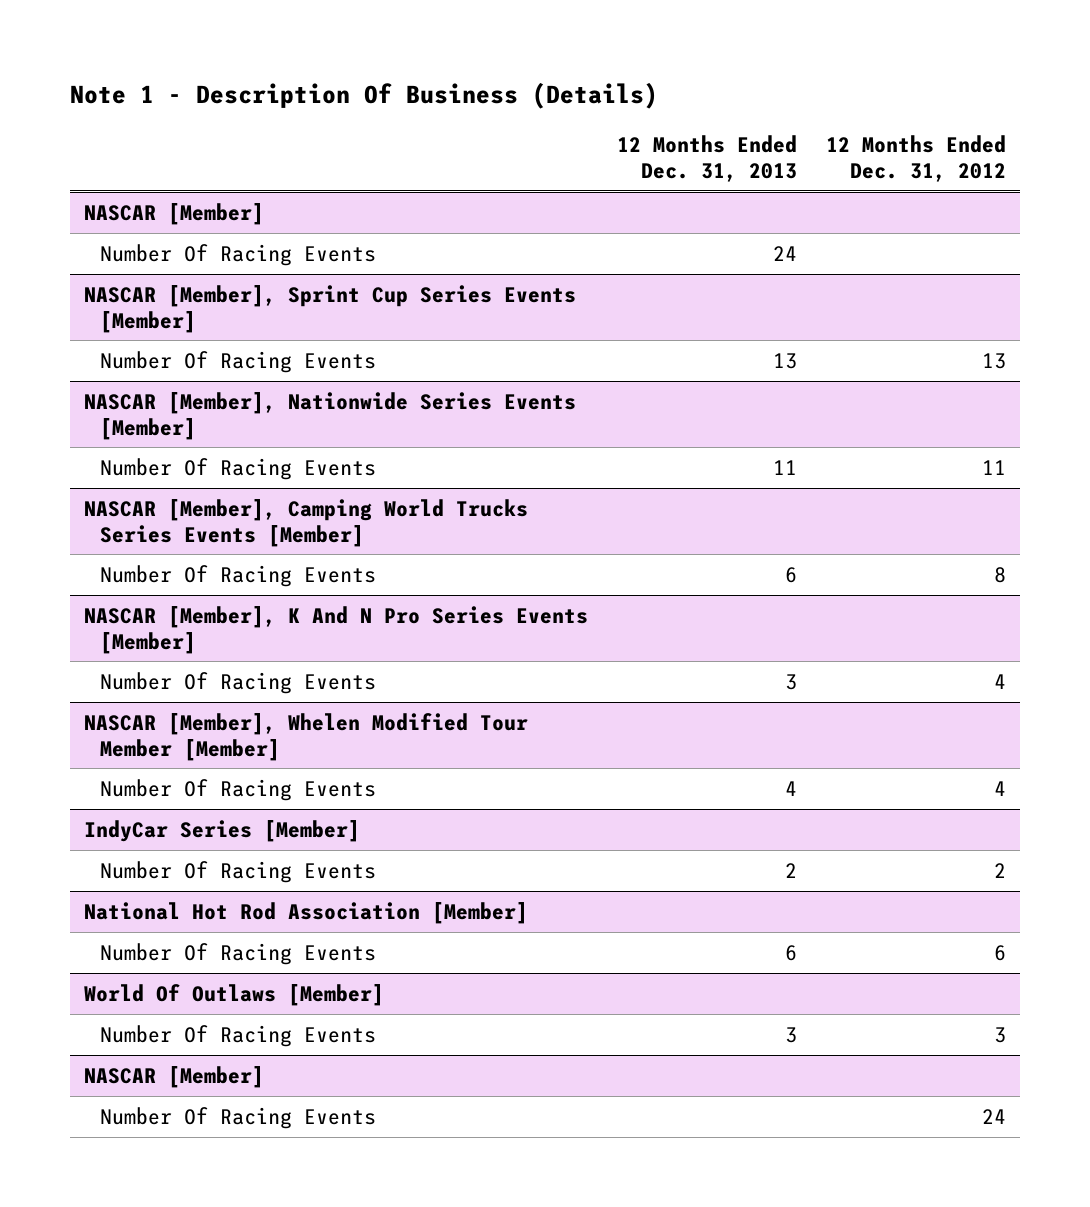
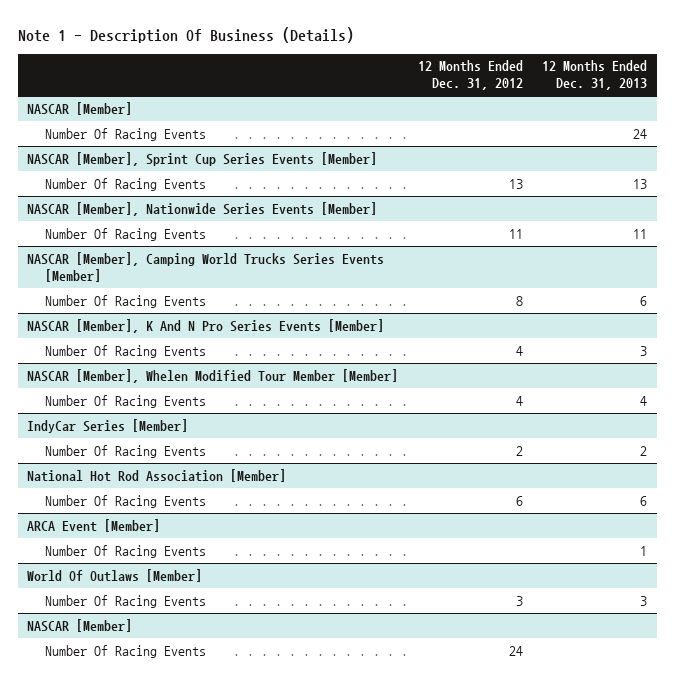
- | 12 Months Ended Dec. 31, 2013 | 12 Months Ended Dec. 31, 2012
+ | 12 Months Ended Dec. 31, 2012 | 12 Months Ended Dec. 31, 2013
+ ARCA Event [Member]
+ Number Of Racing Events | | 1

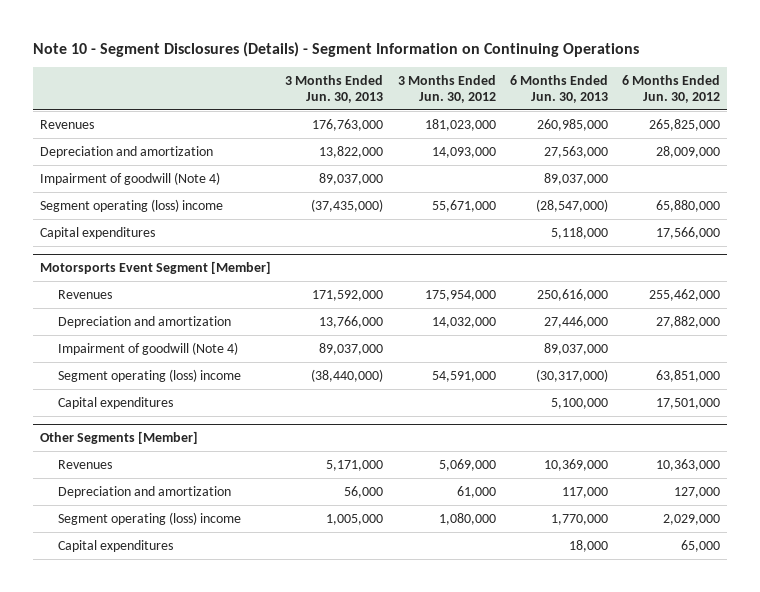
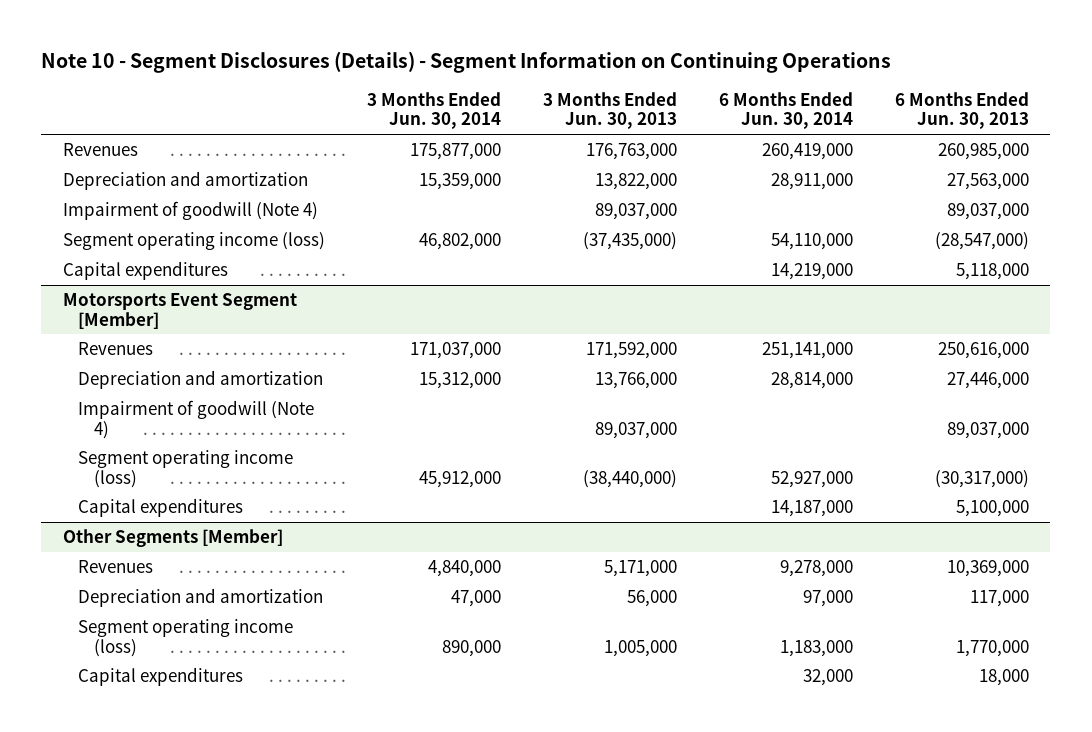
- | 3 Months Ended Jun. 30, 2013 | 3 Months Ended Jun. 30, 2012 | 6 Months Ended Jun. 30, 2013 | 6 Months Ended Jun. 30, 2012
+ | 3 Months Ended Jun. 30, 2014 | 3 Months Ended Jun. 30, 2013 | 6 Months Ended Jun. 30, 2014 | 6 Months Ended Jun. 30, 2013
- Segment operating (loss) income | (37,435,000) | 55,671,000 | (28,547,000) | 65,880,000
+ Segment operating income (loss) | 46,802,000 | (37,435,000) | 54,110,000 | (28,547,000)
@ Motorsports Event Segment [Member]
- Segment operating (loss) income | (38,440,000) | 54,591,000 | (30,317,000) | 63,851,000
+ Segment operating income (loss) | 45,912,000 | (38,440,000) | 52,927,000 | (30,317,000)
@ Other Segments [Member]
- Segment operating (loss) income | 1,005,000 | 1,080,000 | 1,770,000 | 2,029,000
+ Segment operating income (loss) | 890,000 | 1,005,000 | 1,183,000 | 1,770,000

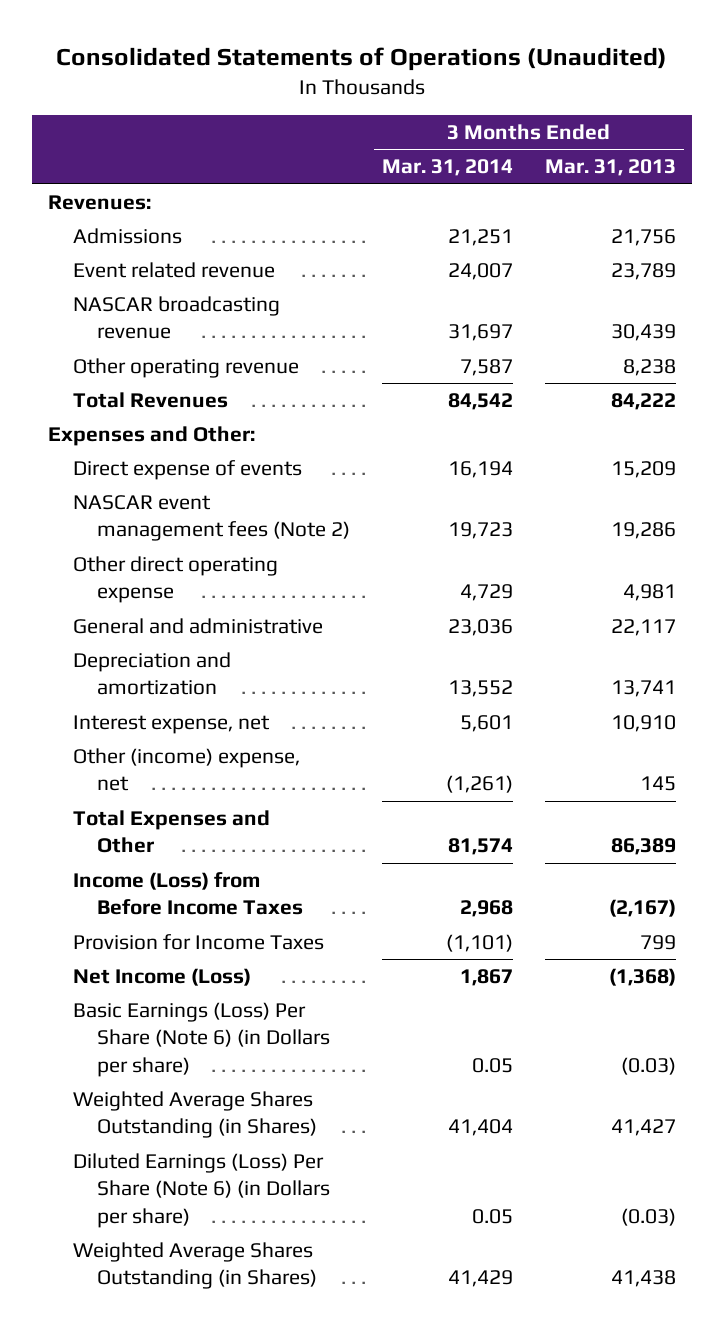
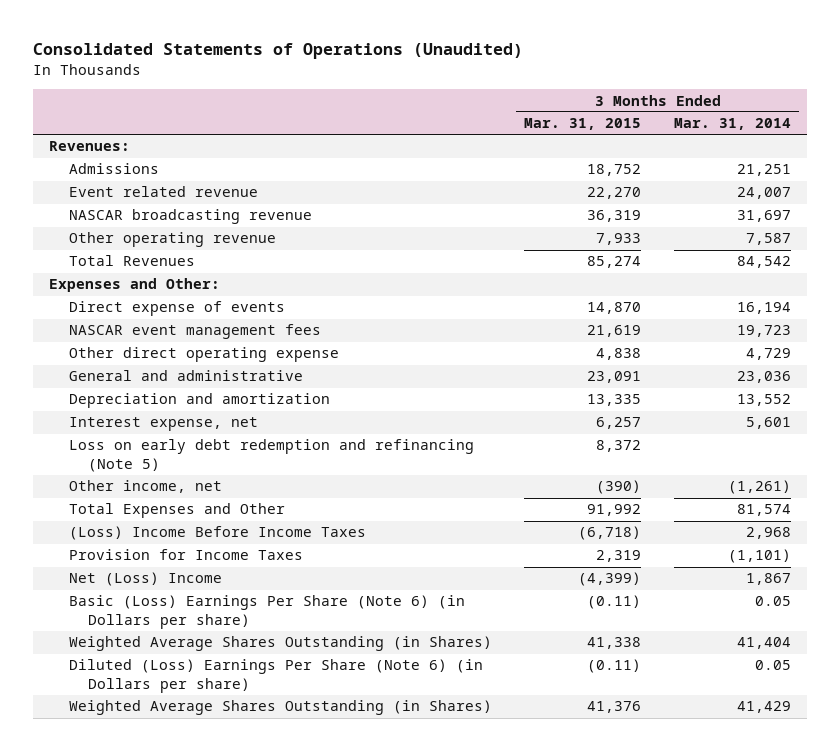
- | 3 Months Ended Mar. 31, 2014 | 3 Months Ended Mar. 31, 2013
+ | 3 Months Ended Mar. 31, 2015 | 3 Months Ended Mar. 31, 2014
- NASCAR event management fees (Note 2) | 19,723 | 19,286
+ NASCAR event management fees | 21,619 | 19,723
- Other (income) expense, net | (1,261) | 145
+ Loss on early debt redemption and refinancing (Note 5) | 8,372 |
+ Other income, net | (390) | (1,261)
- Income (Loss) from Before Income Taxes | 2,968 | (2,167)
+ (Loss) Income Before Income Taxes | (6,718) | 2,968
- Net Income (Loss) | 1,867 | (1,368)
- Basic Earnings (Loss) Per Share (Note 6) (in Dollars per share) | 0.05 | (0.03)
+ Net (Loss) Income | (4,399) | 1,867
+ Basic (Loss) Earnings Per Share (Note 6) (in Dollars per share) | (0.11) | 0.05
- Diluted Earnings (Loss) Per Share (Note 6) (in Dollars per share) | 0.05 | (0.03)
+ Diluted (Loss) Earnings Per Share (Note 6) (in Dollars per share) | (0.11) | 0.05

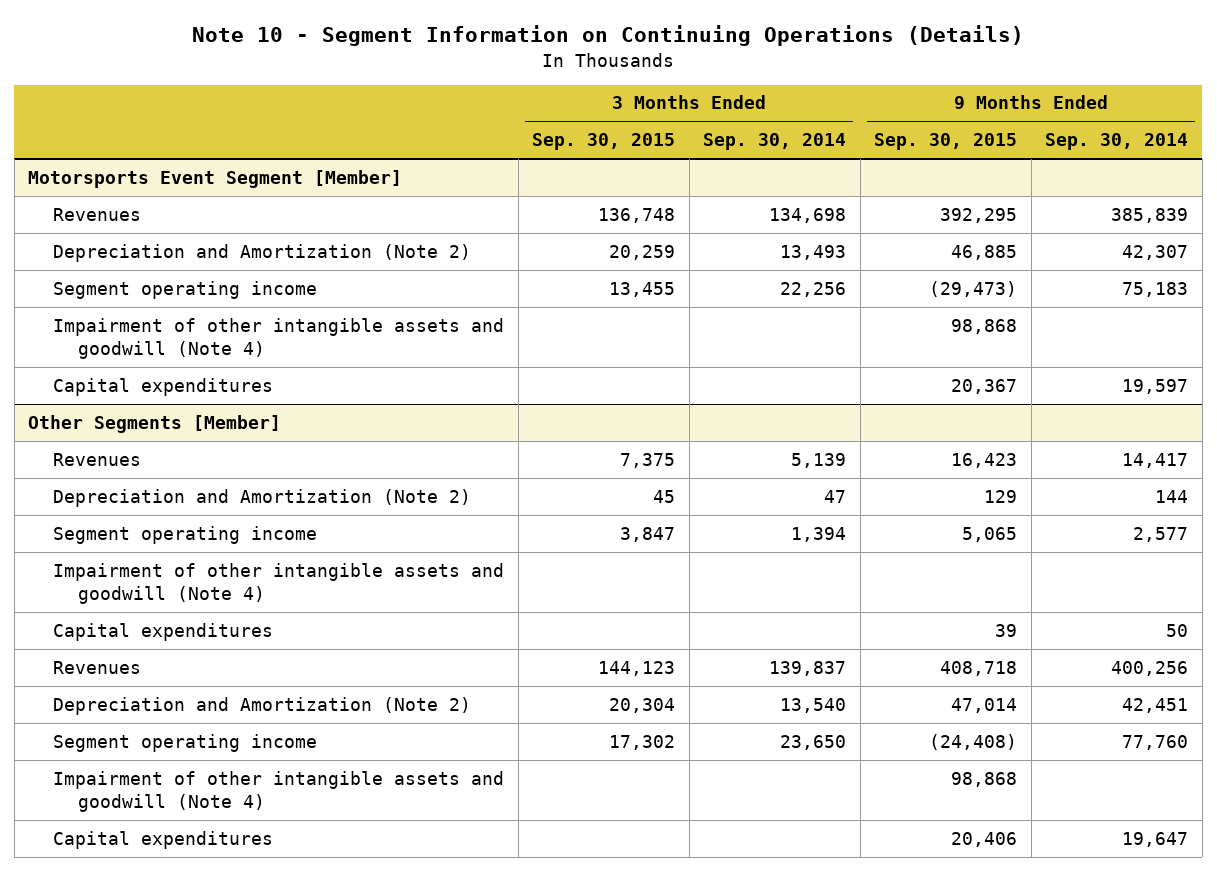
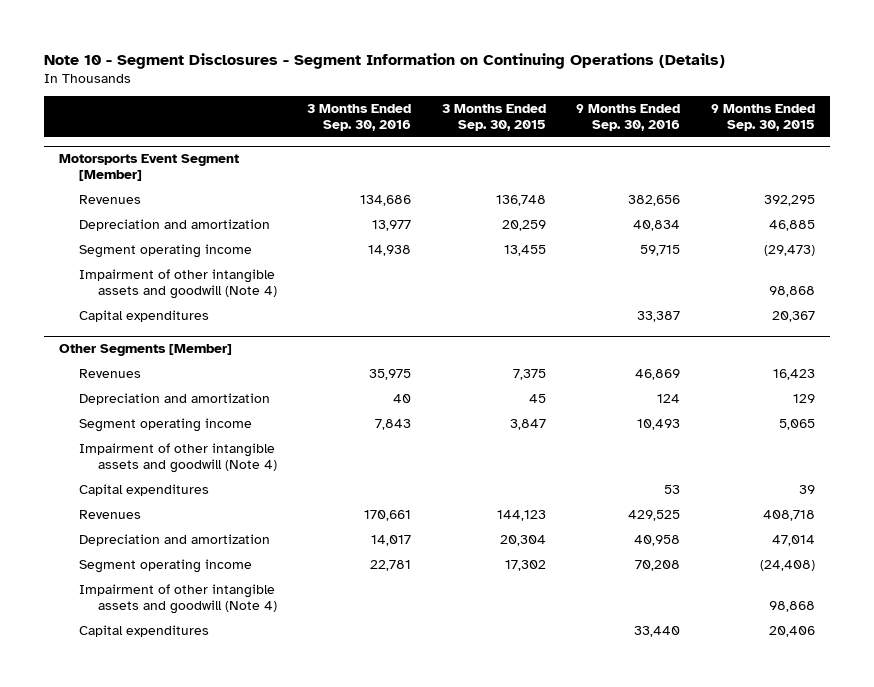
- Note 10 - Segment Information on Continuing Operations (Details)
+ Note 10 - Segment Disclosures - Segment Information on Continuing Operations (Details)
- | 3 Months Ended Sep. 30, 2015 | 3 Months Ended Sep. 30, 2014 | 9 Months Ended Sep. 30, 2015 | 9 Months Ended Sep. 30, 2014
+ | 3 Months Ended Sep. 30, 2016 | 3 Months Ended Sep. 30, 2015 | 9 Months Ended Sep. 30, 2016 | 9 Months Ended Sep. 30, 2015
@ Motorsports Event Segment [Member]
- Depreciation and Amortization (Note 2) | 20,259 | 13,493 | 46,885 | 42,307
+ Depreciation and amortization | 13,977 | 20,259 | 40,834 | 46,885
@ Other Segments [Member]
- Depreciation and Amortization (Note 2) | 45 | 47 | 129 | 144
+ Depreciation and amortization | 40 | 45 | 124 | 129
- Depreciation and Amortization (Note 2) | 20,304 | 13,540 | 47,014 | 42,451
+ Depreciation and amortization | 14,017 | 20,304 | 40,958 | 47,014

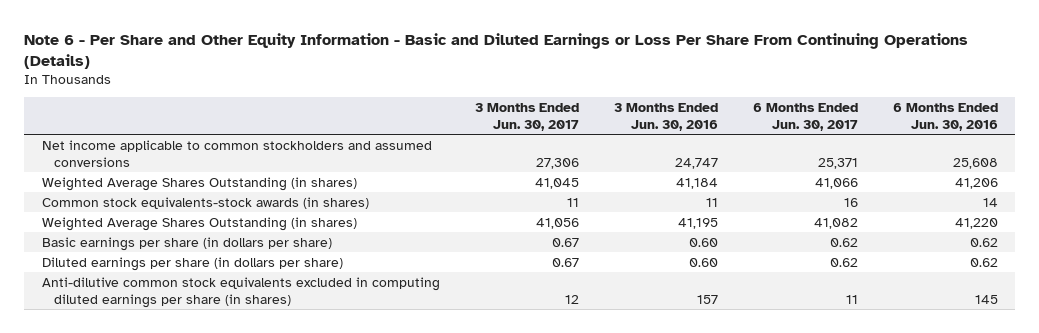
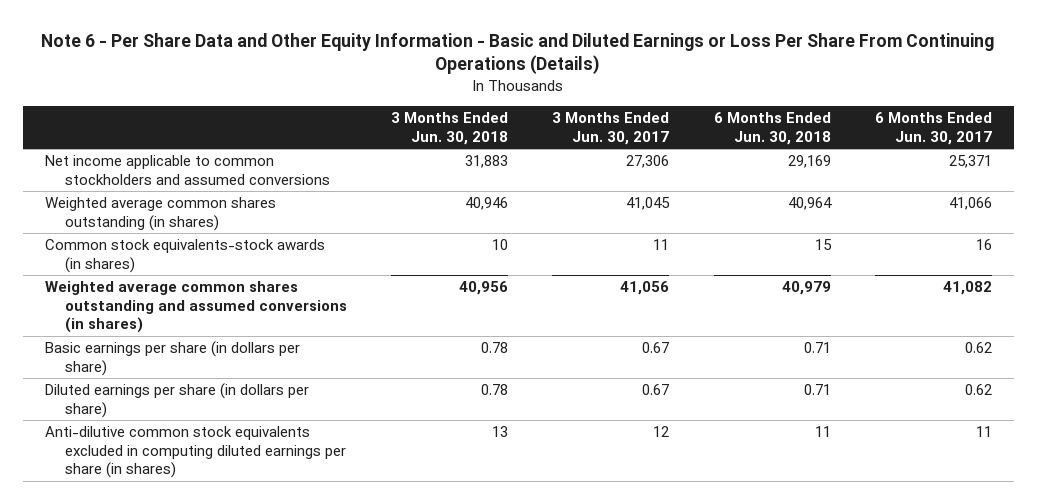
- Note 6 - Per Share and Other Equity Information - Basic and Diluted Earnings or Loss Per Share From Continuing Operations (Details)
+ Note 6 - Per Share Data and Other Equity Information - Basic and Diluted Earnings or Loss Per Share From Continuing Operations (Details)
- | 3 Months Ended Jun. 30, 2017 | 3 Months Ended Jun. 30, 2016 | 6 Months Ended Jun. 30, 2017 | 6 Months Ended Jun. 30, 2016
+ | 3 Months Ended Jun. 30, 2018 | 3 Months Ended Jun. 30, 2017 | 6 Months Ended Jun. 30, 2018 | 6 Months Ended Jun. 30, 2017
- Weighted Average Shares Outstanding (in shares) | 41,045 | 41,184 | 41,066 | 41,206
+ Weighted average common shares outstanding (in shares) | 40,946 | 41,045 | 40,964 | 41,066
- Weighted Average Shares Outstanding (in shares) | 41,056 | 41,195 | 41,082 | 41,220
+ Weighted average common shares outstanding and assumed conversions (in shares) | 40,956 | 41,056 | 40,979 | 41,082

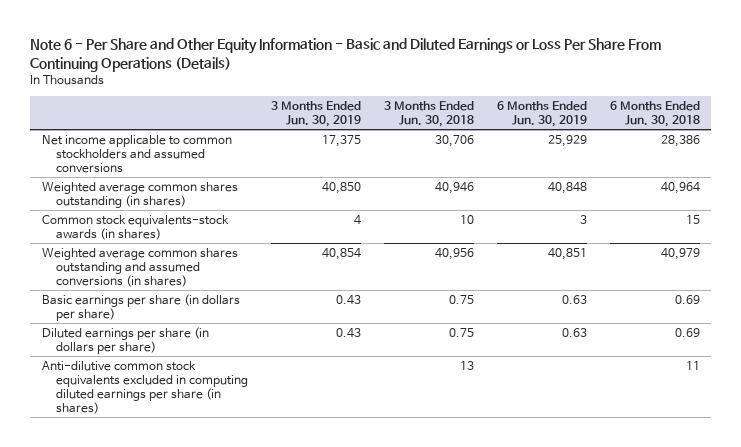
- Note 6 - Per Share Data and Other Equity Information - Basic and Diluted Earnings or Loss Per Share From Continuing Operations (Details)
+ Note 6 - Per Share and Other Equity Information - Basic and Diluted Earnings or Loss Per Share From Continuing Operations (Details)
- | 3 Months Ended Jun. 30, 2018 | 3 Months Ended Jun. 30, 2017 | 6 Months Ended Jun. 30, 2018 | 6 Months Ended Jun. 30, 2017
+ | 3 Months Ended Jun. 30, 2019 | 3 Months Ended Jun. 30, 2018 | 6 Months Ended Jun. 30, 2019 | 6 Months Ended Jun. 30, 2018
- Net income applicable to common stockholders and assumed conversions | 31,883 | 27,306 | 29,169 | 25,371
+ Net income applicable to common stockholders and assumed conversions | 17,375 | 30,706 | 25,929 | 28,386
- Basic earnings per share (in dollars per share) | 0.78 | 0.67 | 0.71 | 0.62
- Diluted earnings per share (in dollars per share) | 0.78 | 0.67 | 0.71 | 0.62
+ Basic earnings per share (in dollars per share) | 0.43 | 0.75 | 0.63 | 0.69
+ Diluted earnings per share (in dollars per share) | 0.43 | 0.75 | 0.63 | 0.69

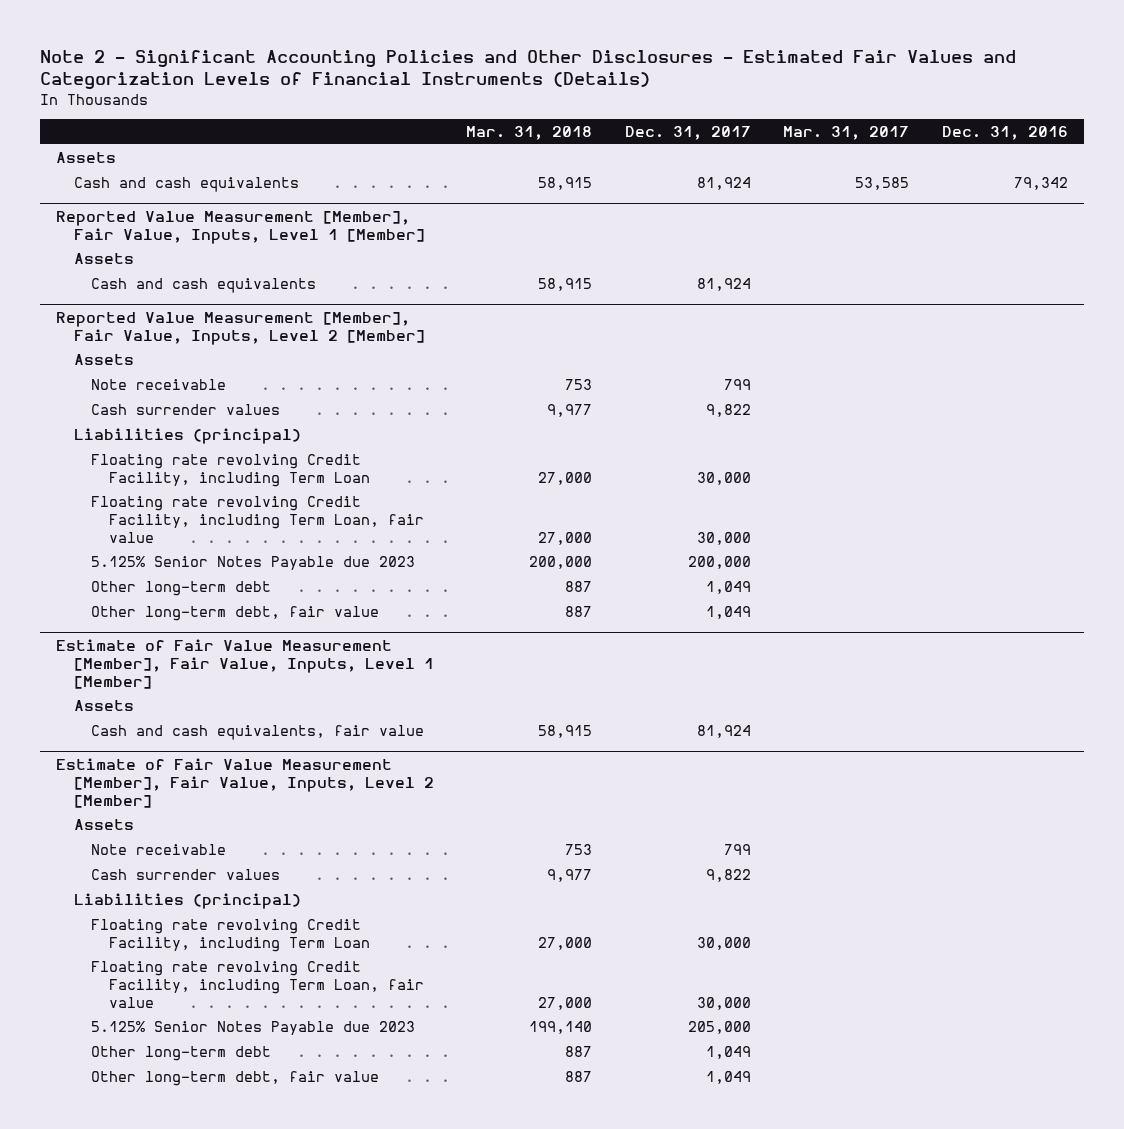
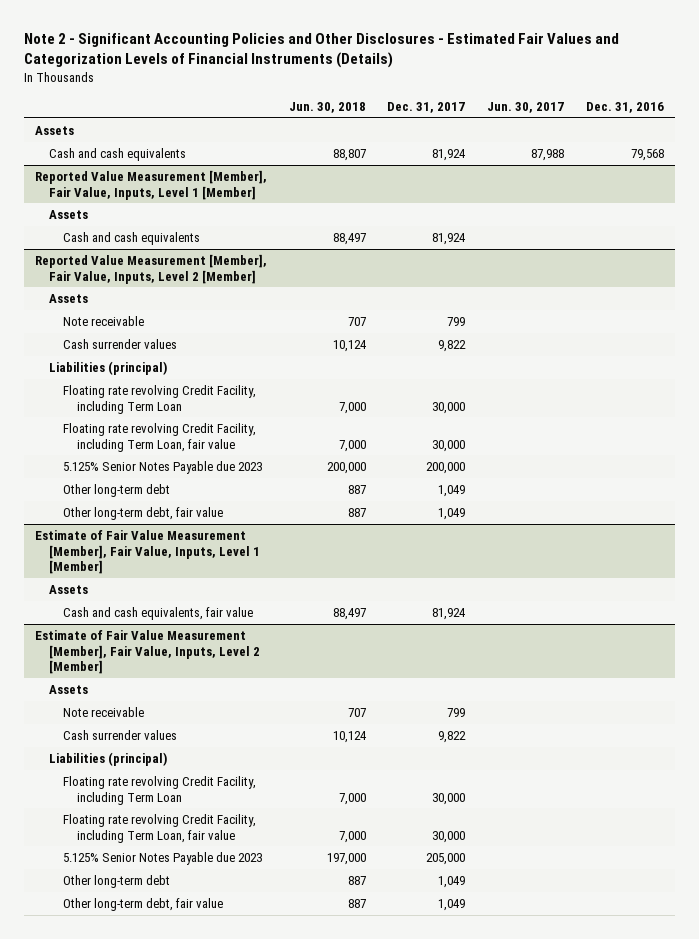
- | Mar. 31, 2018 | Dec. 31, 2017 | Mar. 31, 2017 | Dec. 31, 2016
+ | Jun. 30, 2018 | Dec. 31, 2017 | Jun. 30, 2017 | Dec. 31, 2016
- Cash and cash equivalents | 58,915 | 81,924 | 53,585 | 79,342
+ Cash and cash equivalents | 88,807 | 81,924 | 87,988 | 79,568

